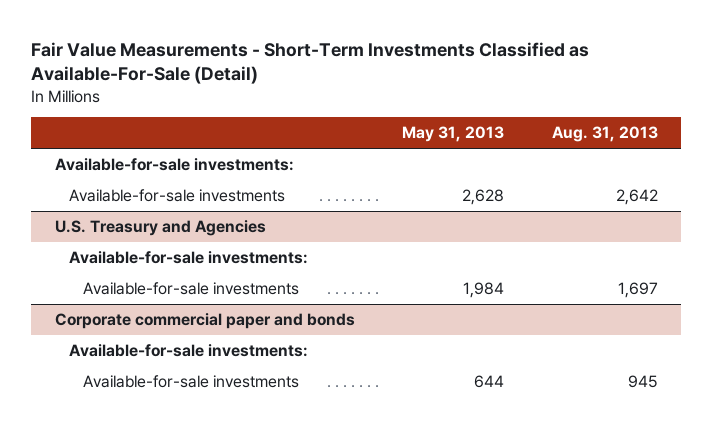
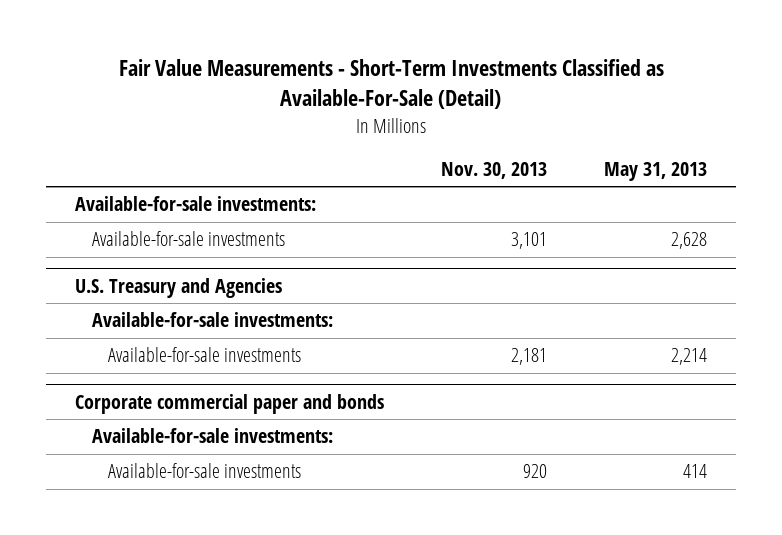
- | May 31, 2013 | Aug. 31, 2013
+ | Nov. 30, 2013 | May 31, 2013
@ U.S. Treasury and Agencies
- Available-for-sale investments | 1,984 | 1,697
+ Available-for-sale investments | 2,181 | 2,214
@ Corporate commercial paper and bonds
- Available-for-sale investments | 644 | 945
+ Available-for-sale investments | 920 | 414

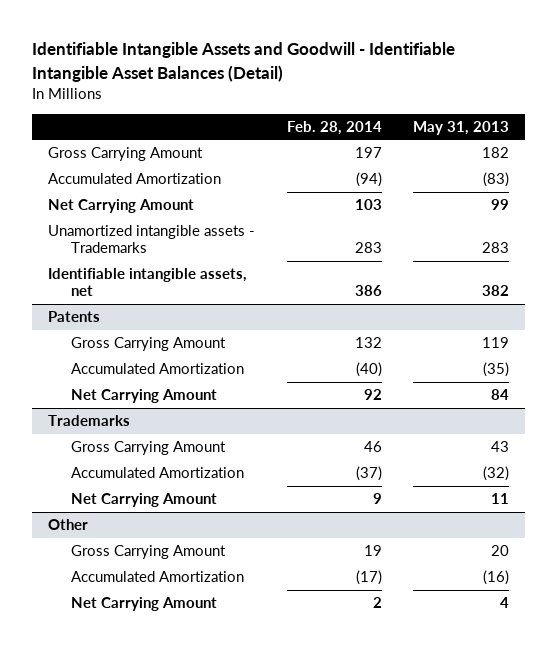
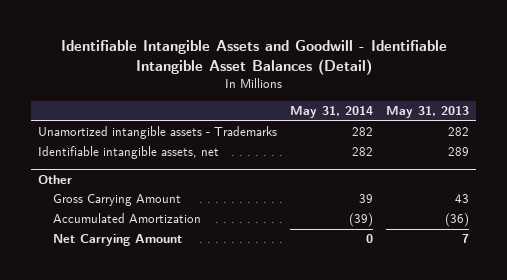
- | Feb. 28, 2014 | May 31, 2013
+ | May 31, 2014 | May 31, 2013
- Gross Carrying Amount | 197 | 182
- Accumulated Amortization | (94) | (83)
- Net Carrying Amount | 103 | 99
- Unamortized intangible assets - Trademarks | 283 | 283
- Identifiable intangible assets, net | 386 | 382
- Patents
- Gross Carrying Amount | 132 | 119
- Accumulated Amortization | (40) | (35)
- Net Carrying Amount | 92 | 84
- Trademarks
- Gross Carrying Amount | 46 | 43
- Accumulated Amortization | (37) | (32)
- Net Carrying Amount | 9 | 11
+ Unamortized intangible assets - Trademarks | 282 | 282
+ Identifiable intangible assets, net | 282 | 289
@ Other
- Gross Carrying Amount | 19 | 20
- Accumulated Amortization | (17) | (16)
- Net Carrying Amount | 2 | 4
+ Gross Carrying Amount | 39 | 43
+ Accumulated Amortization | (39) | (36)
+ Net Carrying Amount | 0 | 7

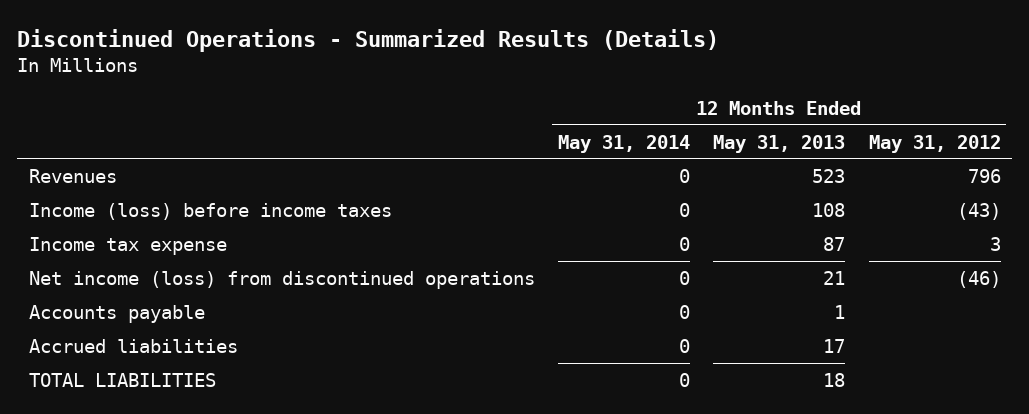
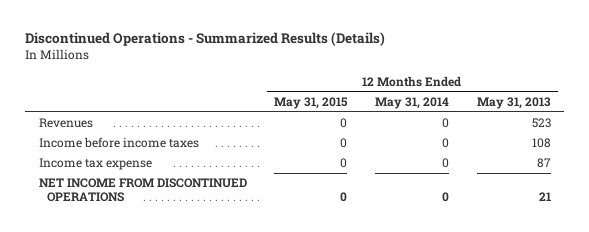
- | 12 Months Ended May 31, 2014 | 12 Months Ended May 31, 2013 | 12 Months Ended May 31, 2012
+ | 12 Months Ended May 31, 2015 | 12 Months Ended May 31, 2014 | 12 Months Ended May 31, 2013
- Income (loss) before income taxes | 0 | 108 | (43)
+ Income before income taxes | 0 | 0 | 108
- Net income (loss) from discontinued operations | 0 | 21 | (46)
- Accounts payable | 0 | 1 |
- Accrued liabilities | 0 | 17 |
- TOTAL LIABILITIES | 0 | 18 |
+ NET INCOME FROM DISCONTINUED OPERATIONS | 0 | 0 | 21

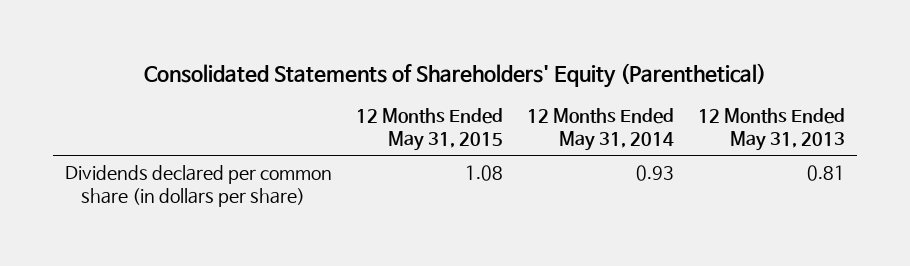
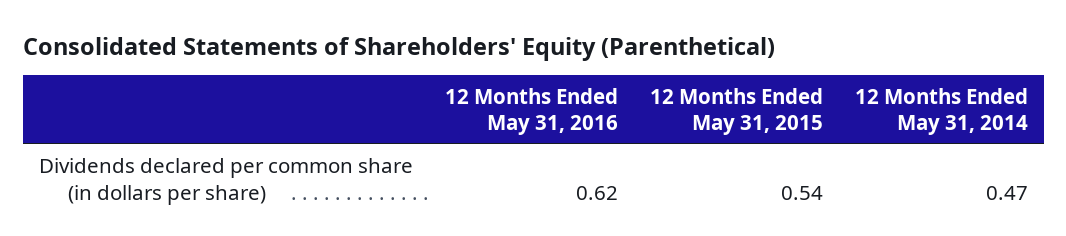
- | 12 Months Ended May 31, 2015 | 12 Months Ended May 31, 2014 | 12 Months Ended May 31, 2013
+ | 12 Months Ended May 31, 2016 | 12 Months Ended May 31, 2015 | 12 Months Ended May 31, 2014
- Dividends declared per common share (in dollars per share) | 1.08 | 0.93 | 0.81
+ Dividends declared per common share (in dollars per share) | 0.62 | 0.54 | 0.47

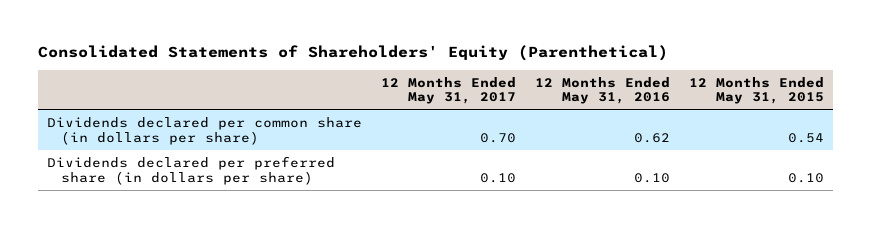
- | 12 Months Ended May 31, 2016 | 12 Months Ended May 31, 2015 | 12 Months Ended May 31, 2014
+ | 12 Months Ended May 31, 2017 | 12 Months Ended May 31, 2016 | 12 Months Ended May 31, 2015
+ Dividends declared per preferred share (in dollars per share) | 0.10 | 0.10 | 0.10

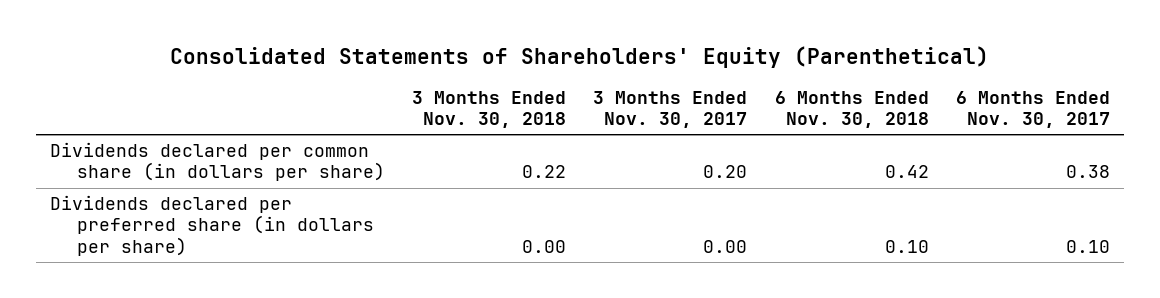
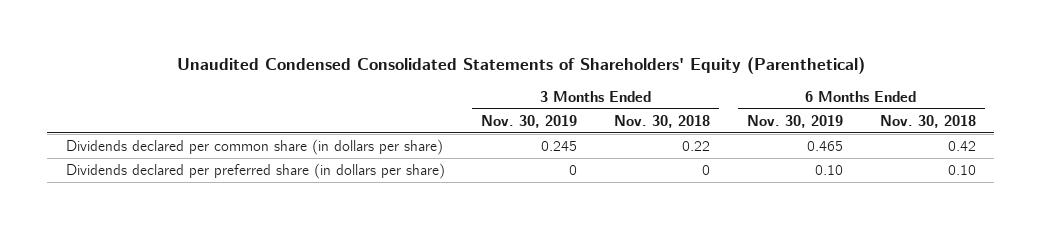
- Consolidated Statements of Shareholders' Equity (Parenthetical)
+ Unaudited Condensed Consolidated Statements of Shareholders' Equity (Parenthetical)
- | 3 Months Ended Nov. 30, 2018 | 3 Months Ended Nov. 30, 2017 | 6 Months Ended Nov. 30, 2018 | 6 Months Ended Nov. 30, 2017
+ | 3 Months Ended Nov. 30, 2019 | 3 Months Ended Nov. 30, 2018 | 6 Months Ended Nov. 30, 2019 | 6 Months Ended Nov. 30, 2018
- Dividends declared per preferred share (in dollars per share) | 0.00 | 0.00 | 0.10 | 0.10
+ Dividends declared per preferred share (in dollars per share) | 0 | 0 | 0.10 | 0.10

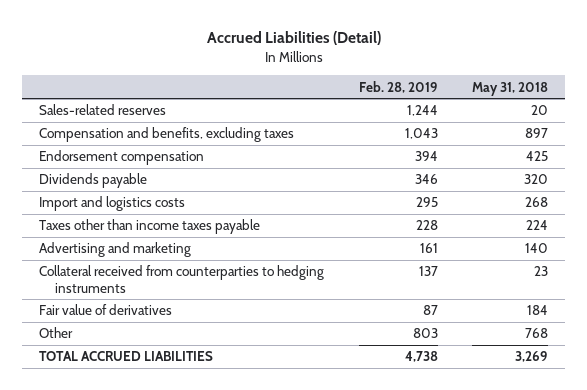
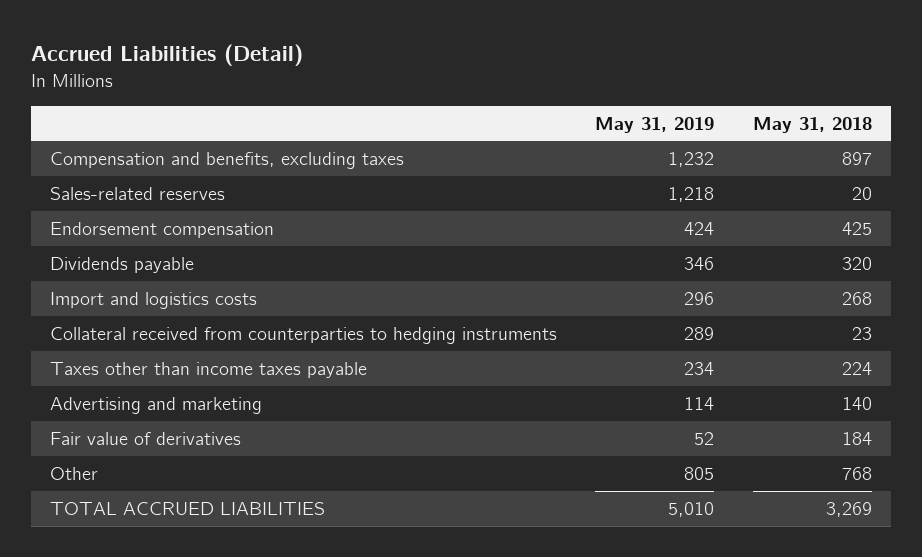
- | Feb. 28, 2019 | May 31, 2018
+ | May 31, 2019 | May 31, 2018
moved down: Sales-related reserves | 1,218 | 20
moved up: Collateral received from counterparties to hedging instruments | 289 | 23

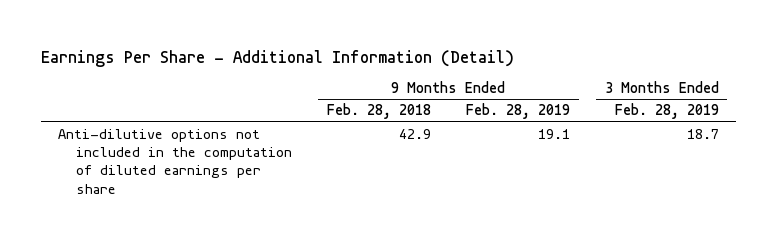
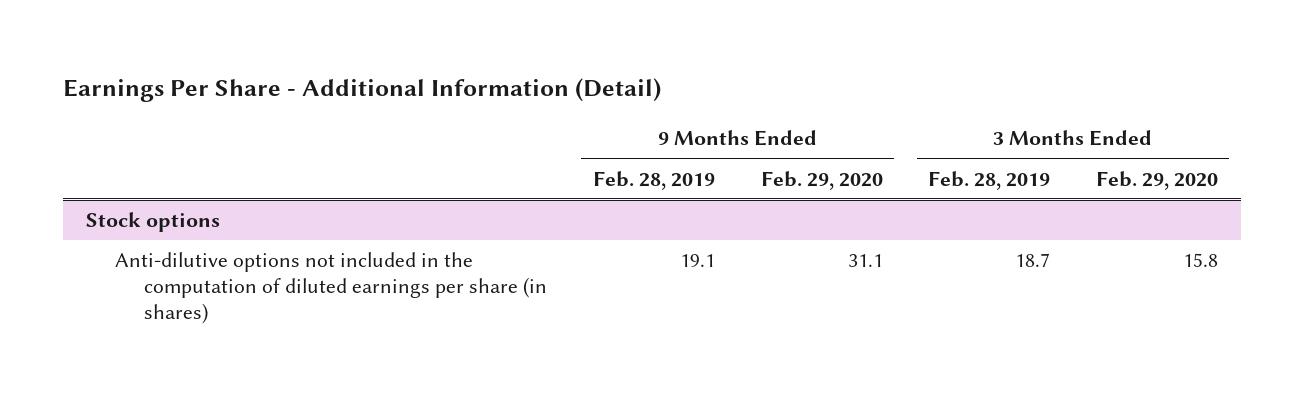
- | 9 Months Ended Feb. 28, 2018 | 9 Months Ended Feb. 28, 2019 | 3 Months Ended Feb. 28, 2019
+ | 9 Months Ended Feb. 28, 2019 | 9 Months Ended Feb. 29, 2020 | 3 Months Ended Feb. 28, 2019 | 3 Months Ended Feb. 29, 2020
- Anti-dilutive options not included in the computation of diluted earnings per share | 42.9 | 19.1 | 18.7
+ Stock options
+ Anti-dilutive options not included in the computation of diluted earnings per share (in shares) | 19.1 | 31.1 | 18.7 | 15.8

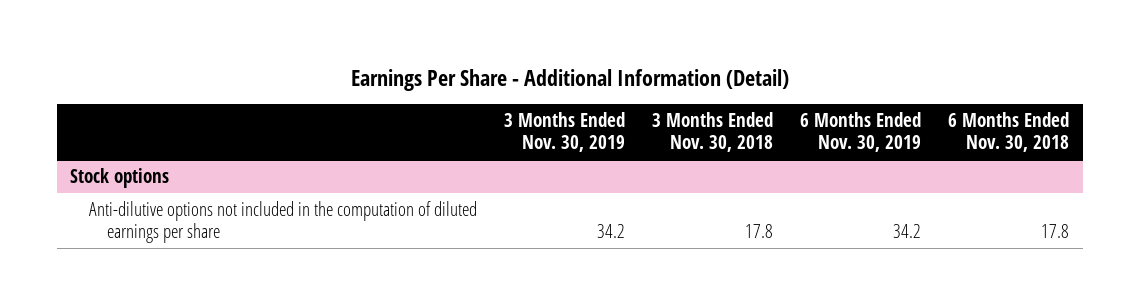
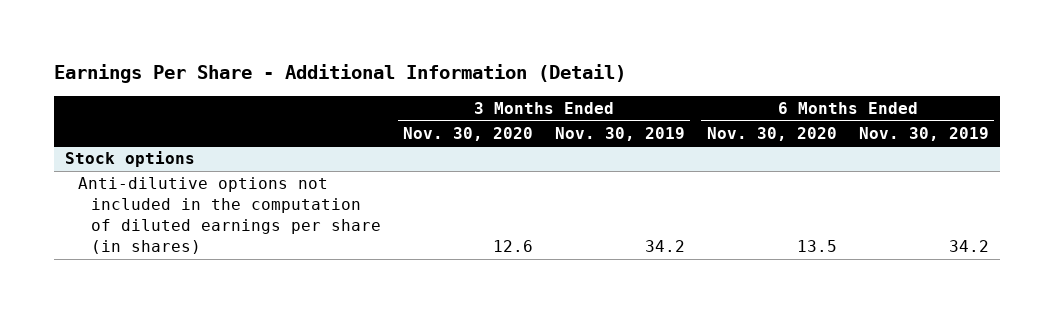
- | 3 Months Ended Nov. 30, 2019 | 3 Months Ended Nov. 30, 2018 | 6 Months Ended Nov. 30, 2019 | 6 Months Ended Nov. 30, 2018
+ | 3 Months Ended Nov. 30, 2020 | 3 Months Ended Nov. 30, 2019 | 6 Months Ended Nov. 30, 2020 | 6 Months Ended Nov. 30, 2019
@ Stock options
- Anti-dilutive options not included in the computation of diluted earnings per share | 34.2 | 17.8 | 34.2 | 17.8
+ Anti-dilutive options not included in the computation of diluted earnings per share (in shares) | 12.6 | 34.2 | 13.5 | 34.2

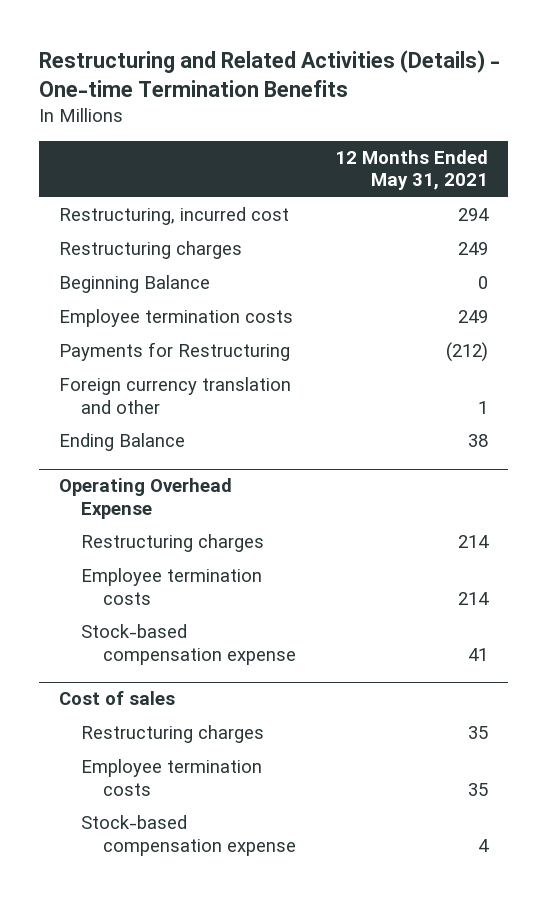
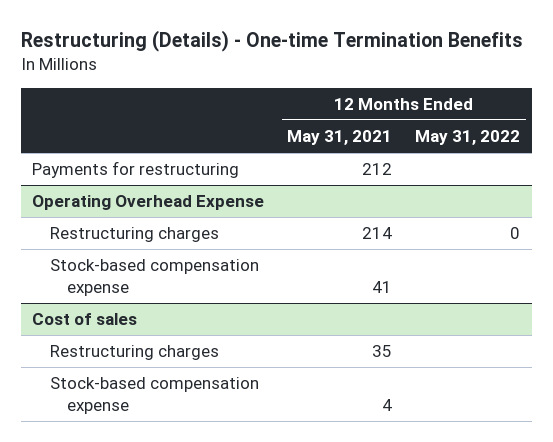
- Restructuring and Related Activities (Details) - One-time Termination Benefits
+ Restructuring (Details) - One-time Termination Benefits
- | 12 Months Ended May 31, 2021
+ | 12 Months Ended May 31, 2021 | 12 Months Ended May 31, 2022
- Restructuring, incurred cost | 294
- Restructuring charges | 249
- Beginning Balance | 0
- Employee termination costs | 249
- Payments for Restructuring | (212)
- Foreign currency translation and other | 1
- Ending Balance | 38
+ Payments for restructuring | 212 |
@ Operating Overhead Expense
- Employee termination costs | 214
@ Cost of sales
- Employee termination costs | 35

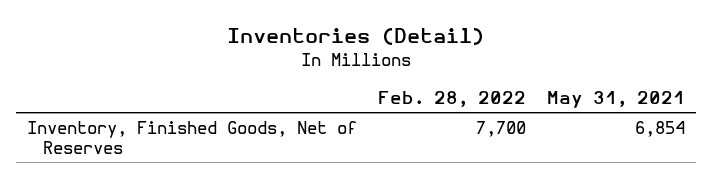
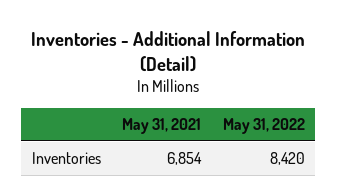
- Inventories (Detail)
+ Inventories - Additional Information (Detail)
- | Feb. 28, 2022 | May 31, 2021
+ | May 31, 2021 | May 31, 2022
- Inventory, Finished Goods, Net of Reserves | 7,700 | 6,854
+ Inventories | 6,854 | 8,420

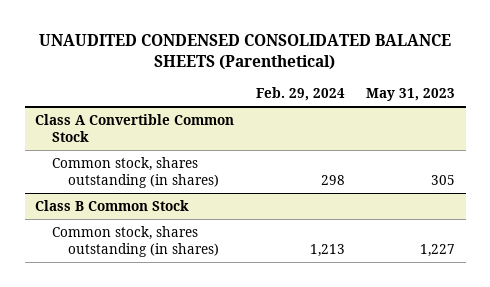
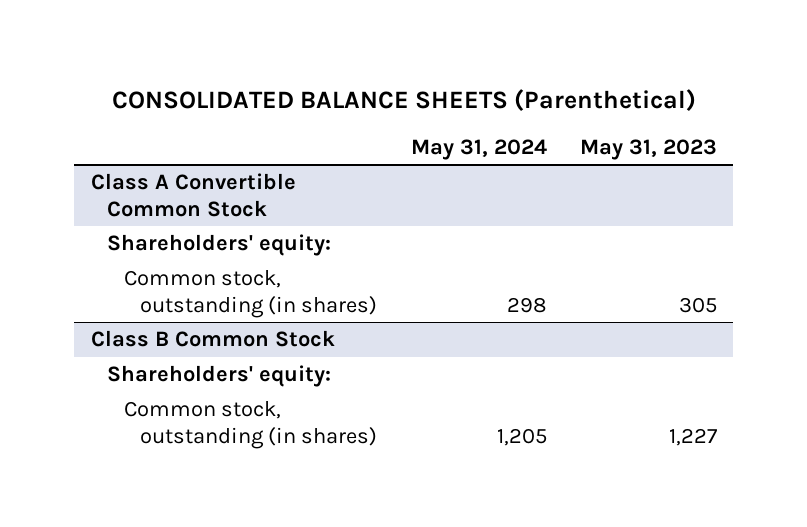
- UNAUDITED CONDENSED CONSOLIDATED BALANCE SHEETS (Parenthetical)
+ CONSOLIDATED BALANCE SHEETS (Parenthetical)
- | Feb. 29, 2024 | May 31, 2023
+ | May 31, 2024 | May 31, 2023
@ Class A Convertible Common Stock
- Common stock, shares outstanding (in shares) | 298 | 305
+ Shareholders' equity:
+ Common stock, outstanding (in shares) | 298 | 305
@ Class B Common Stock
- Common stock, shares outstanding (in shares) | 1,213 | 1,227
+ Shareholders' equity:
+ Common stock, outstanding (in shares) | 1,205 | 1,227

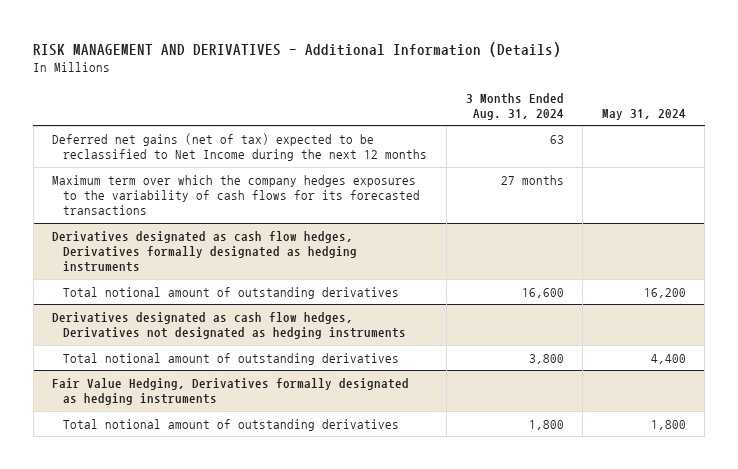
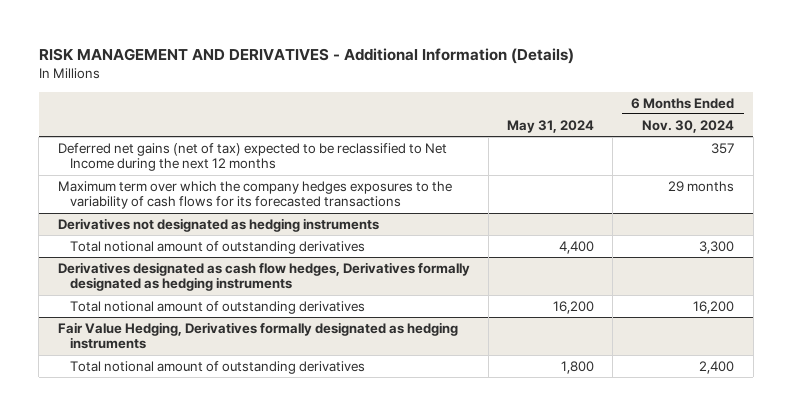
- | 3 Months Ended Aug. 31, 2024 | May 31, 2024
+ | May 31, 2024 | 6 Months Ended Nov. 30, 2024
+ Derivatives not designated as hedging instruments
+ Total notional amount of outstanding derivatives | 4,400 | 3,300
- Derivatives designated as cash flow hedges, Derivatives not designated as hedging instruments
- Total notional amount of outstanding derivatives | 3,800 | 4,400

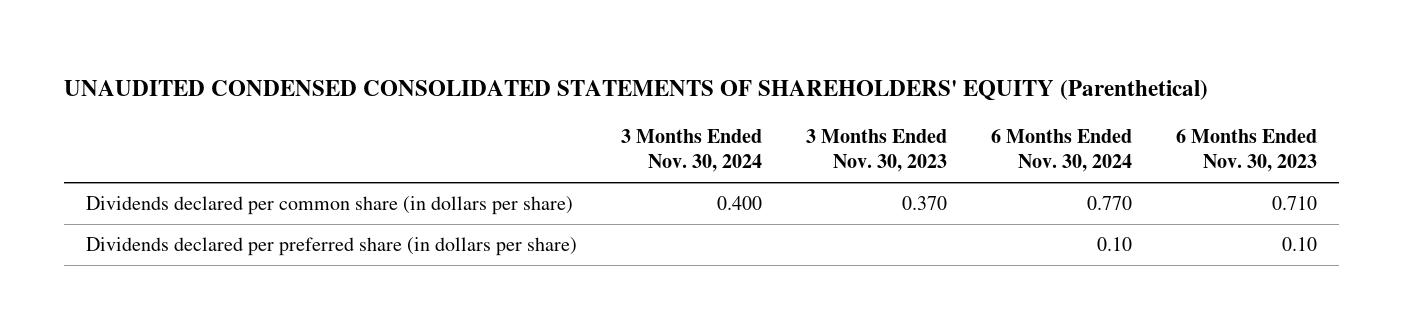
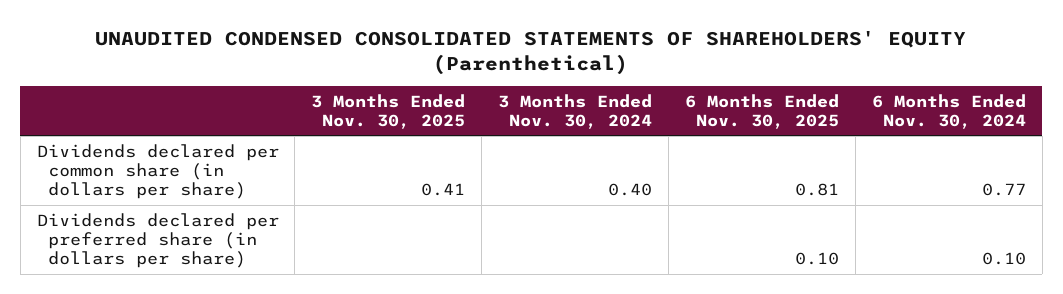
- | 3 Months Ended Nov. 30, 2024 | 3 Months Ended Nov. 30, 2023 | 6 Months Ended Nov. 30, 2024 | 6 Months Ended Nov. 30, 2023
+ | 3 Months Ended Nov. 30, 2025 | 3 Months Ended Nov. 30, 2024 | 6 Months Ended Nov. 30, 2025 | 6 Months Ended Nov. 30, 2024
- Dividends declared per common share (in dollars per share) | 0.400 | 0.370 | 0.770 | 0.710
+ Dividends declared per common share (in dollars per share) | 0.41 | 0.40 | 0.81 | 0.77

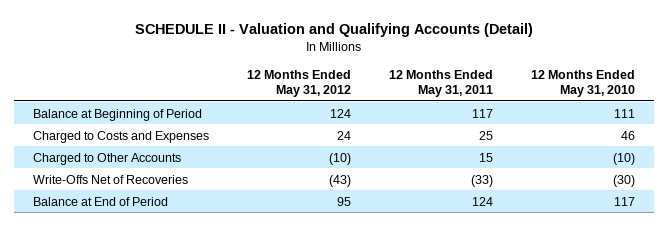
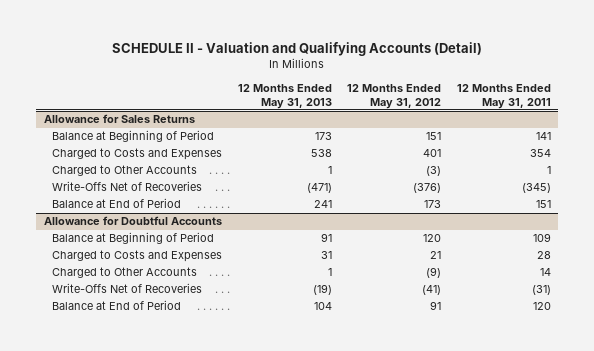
- | 12 Months Ended May 31, 2012 | 12 Months Ended May 31, 2011 | 12 Months Ended May 31, 2010
+ | 12 Months Ended May 31, 2013 | 12 Months Ended May 31, 2012 | 12 Months Ended May 31, 2011
- Balance at Beginning of Period | 124 | 117 | 111
- Charged to Costs and Expenses | 24 | 25 | 46
- Charged to Other Accounts | (10) | 15 | (10)
- Write-Offs Net of Recoveries | (43) | (33) | (30)
- Balance at End of Period | 95 | 124 | 117
+ Allowance for Sales Returns
+ Balance at Beginning of Period | 173 | 151 | 141
+ Charged to Costs and Expenses | 538 | 401 | 354
+ Charged to Other Accounts | 1 | (3) | 1
+ Write-Offs Net of Recoveries | (471) | (376) | (345)
+ Balance at End of Period | 241 | 173 | 151
+ Allowance for Doubtful Accounts
+ Balance at Beginning of Period | 91 | 120 | 109
+ Charged to Costs and Expenses | 31 | 21 | 28
+ Charged to Other Accounts | 1 | (9) | 14
+ Write-Offs Net of Recoveries | (19) | (41) | (31)
+ Balance at End of Period | 104 | 91 | 120

